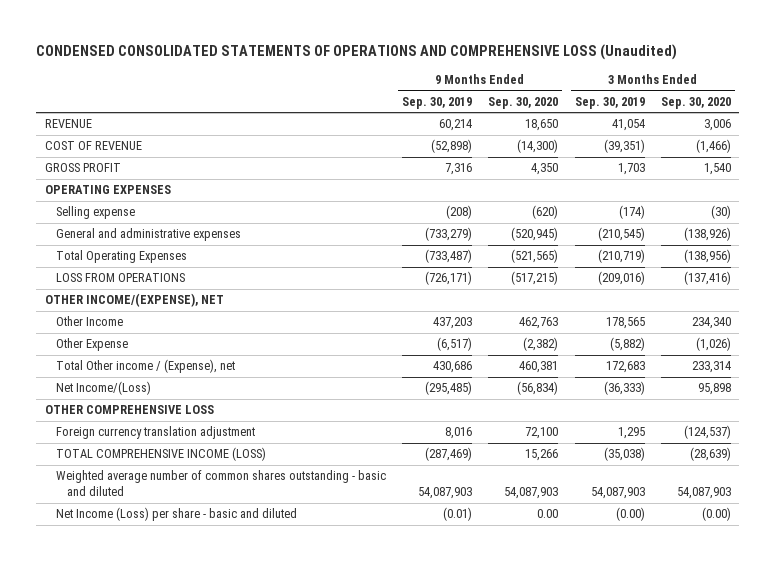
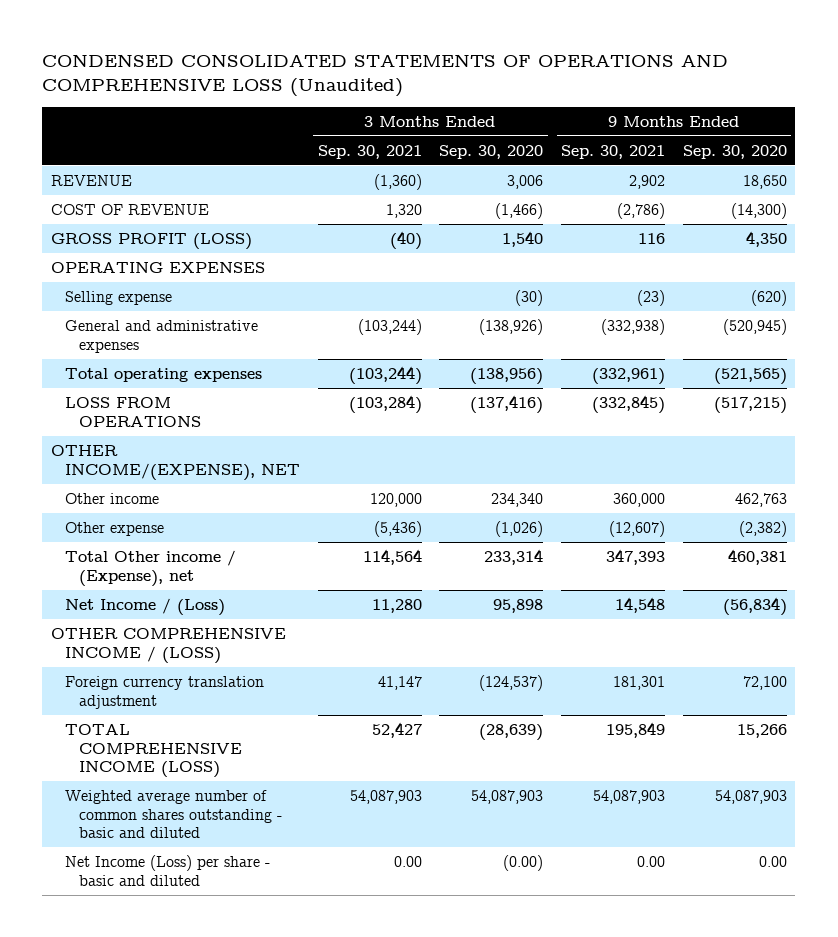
- | 9 Months Ended Sep. 30, 2019 | 9 Months Ended Sep. 30, 2020 | 3 Months Ended Sep. 30, 2019 | 3 Months Ended Sep. 30, 2020
+ | 3 Months Ended Sep. 30, 2021 | 3 Months Ended Sep. 30, 2020 | 9 Months Ended Sep. 30, 2021 | 9 Months Ended Sep. 30, 2020
- GROSS PROFIT | 7,316 | 4,350 | 1,703 | 1,540
+ GROSS PROFIT (LOSS) | (40) | 1,540 | 116 | 4,350
- Total Operating Expenses | (733,487) | (521,565) | (210,719) | (138,956)
+ Total operating expenses | (103,244) | (138,956) | (332,961) | (521,565)
- Other Income | 437,203 | 462,763 | 178,565 | 234,340
- Other Expense | (6,517) | (2,382) | (5,882) | (1,026)
+ Other income | 120,000 | 234,340 | 360,000 | 462,763
+ Other expense | (5,436) | (1,026) | (12,607) | (2,382)
- Net Income/(Loss) | (295,485) | (56,834) | (36,333) | 95,898
- OTHER COMPREHENSIVE LOSS
+ Net Income / (Loss) | 11,280 | 95,898 | 14,548 | (56,834)
+ OTHER COMPREHENSIVE INCOME / (LOSS)

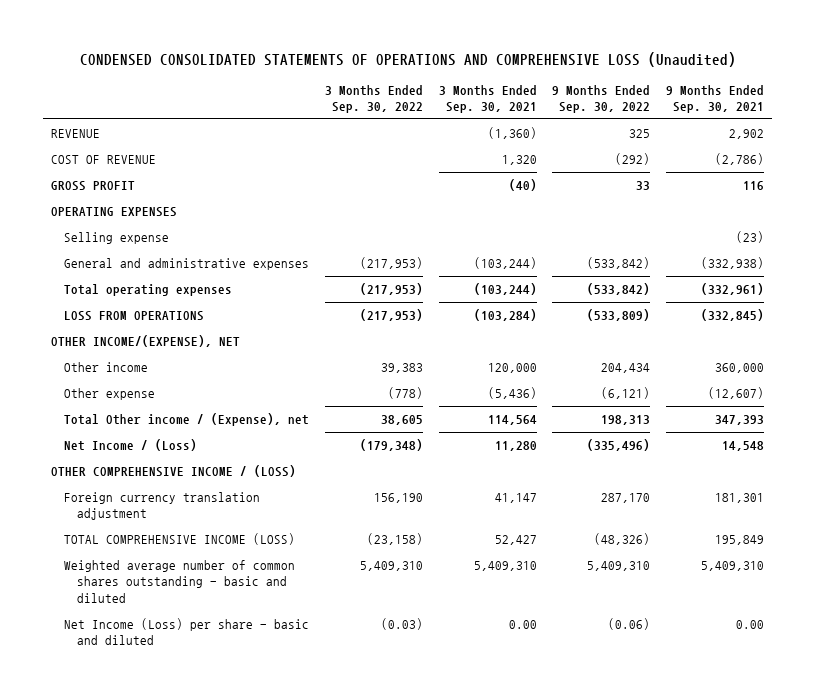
- | 3 Months Ended Sep. 30, 2021 | 3 Months Ended Sep. 30, 2020 | 9 Months Ended Sep. 30, 2021 | 9 Months Ended Sep. 30, 2020
+ | 3 Months Ended Sep. 30, 2022 | 3 Months Ended Sep. 30, 2021 | 9 Months Ended Sep. 30, 2022 | 9 Months Ended Sep. 30, 2021
- GROSS PROFIT (LOSS) | (40) | 1,540 | 116 | 4,350
+ GROSS PROFIT | | (40) | 33 | 116
- Weighted average number of common shares outstanding - basic and diluted | 54,087,903 | 54,087,903 | 54,087,903 | 54,087,903
+ Weighted average number of common shares outstanding - basic and diluted | 5,409,310 | 5,409,310 | 5,409,310 | 5,409,310

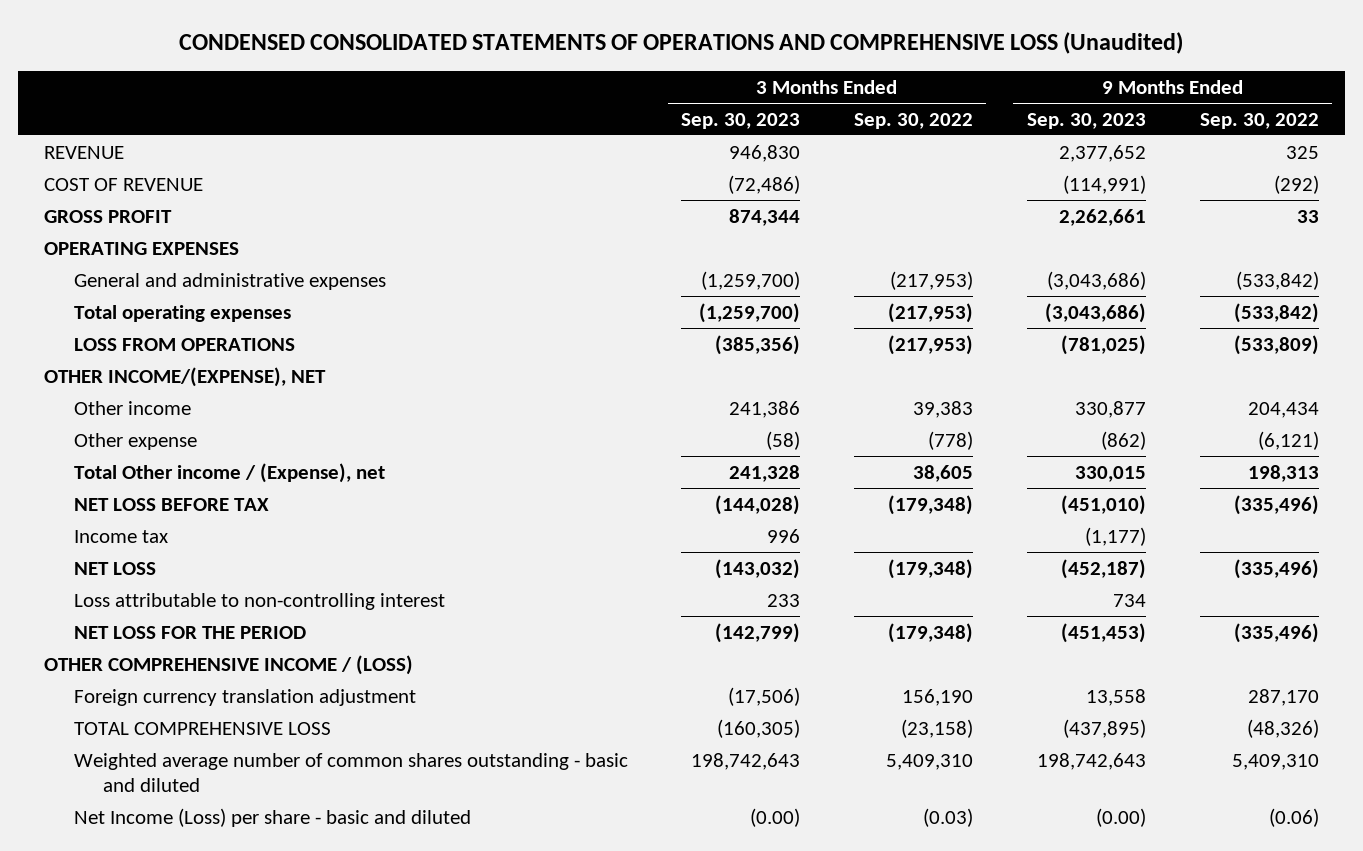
- | 3 Months Ended Sep. 30, 2022 | 3 Months Ended Sep. 30, 2021 | 9 Months Ended Sep. 30, 2022 | 9 Months Ended Sep. 30, 2021
+ | 3 Months Ended Sep. 30, 2023 | 3 Months Ended Sep. 30, 2022 | 9 Months Ended Sep. 30, 2023 | 9 Months Ended Sep. 30, 2022
- Selling expense | | | | (23)
- Net Income / (Loss) | (179,348) | 11,280 | (335,496) | 14,548
+ NET LOSS BEFORE TAX | (144,028) | (179,348) | (451,010) | (335,496)
+ Income tax | 996 | | (1,177) |
+ NET LOSS | (143,032) | (179,348) | (452,187) | (335,496)
+ Loss attributable to non-controlling interest | 233 | | 734 |
+ NET LOSS FOR THE PERIOD | (142,799) | (179,348) | (451,453) | (335,496)
- TOTAL COMPREHENSIVE INCOME (LOSS) | (23,158) | 52,427 | (48,326) | 195,849
+ TOTAL COMPREHENSIVE LOSS | (160,305) | (23,158) | (437,895) | (48,326)

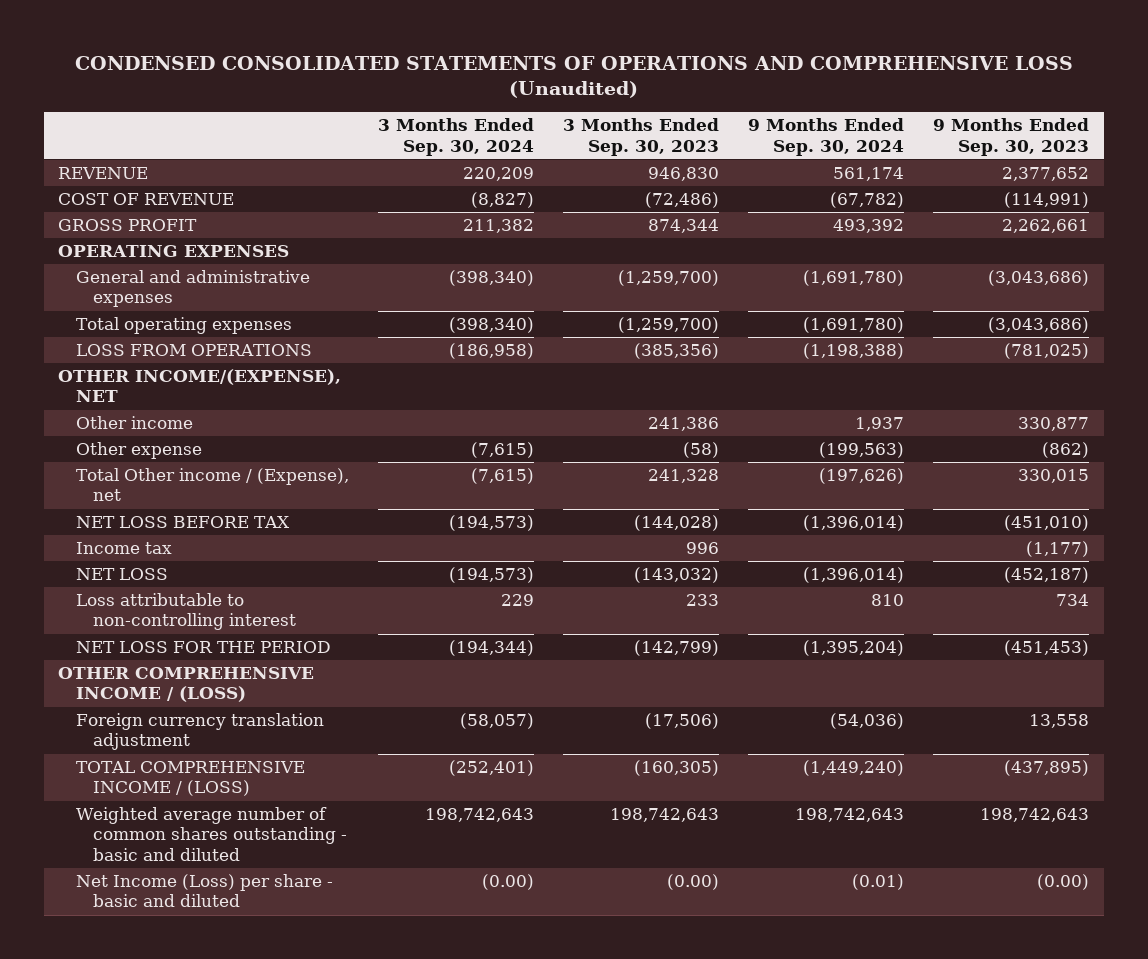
- | 3 Months Ended Sep. 30, 2023 | 3 Months Ended Sep. 30, 2022 | 9 Months Ended Sep. 30, 2023 | 9 Months Ended Sep. 30, 2022
+ | 3 Months Ended Sep. 30, 2024 | 3 Months Ended Sep. 30, 2023 | 9 Months Ended Sep. 30, 2024 | 9 Months Ended Sep. 30, 2023
- TOTAL COMPREHENSIVE LOSS | (160,305) | (23,158) | (437,895) | (48,326)
+ TOTAL COMPREHENSIVE INCOME / (LOSS) | (252,401) | (160,305) | (1,449,240) | (437,895)

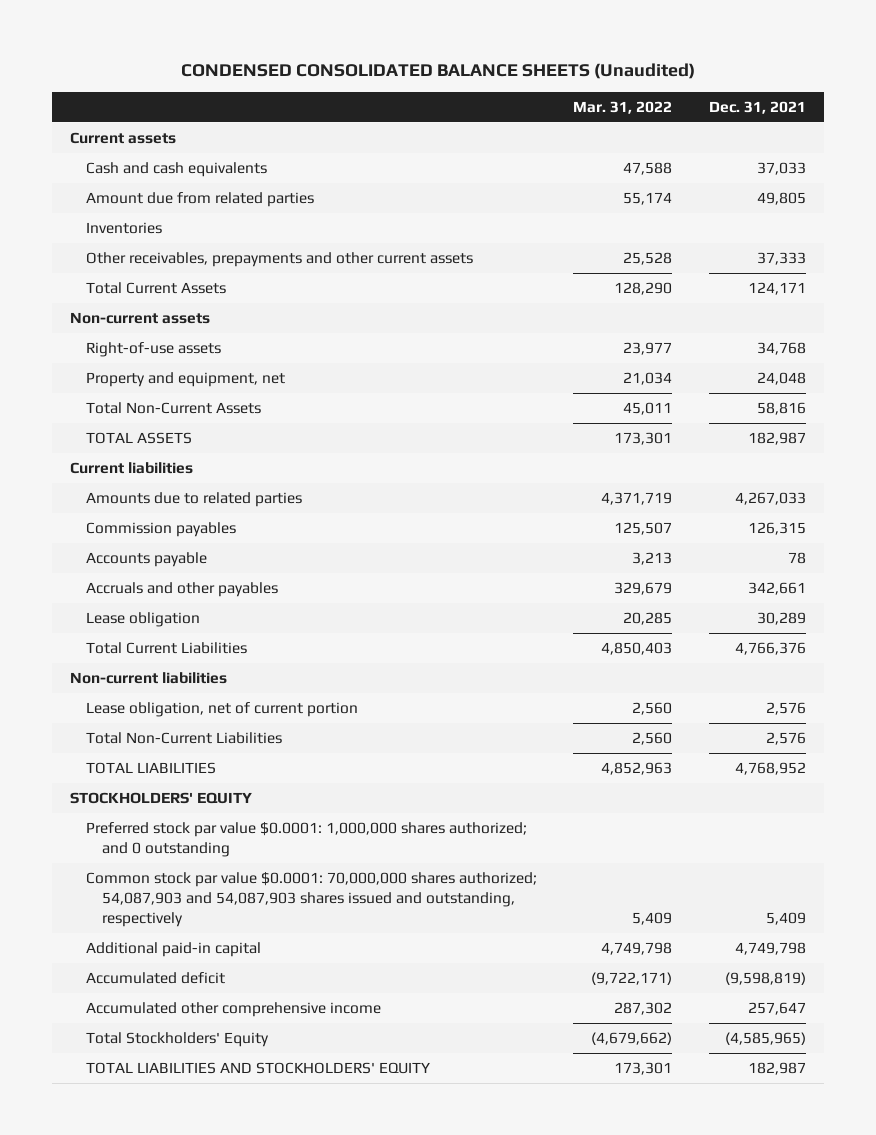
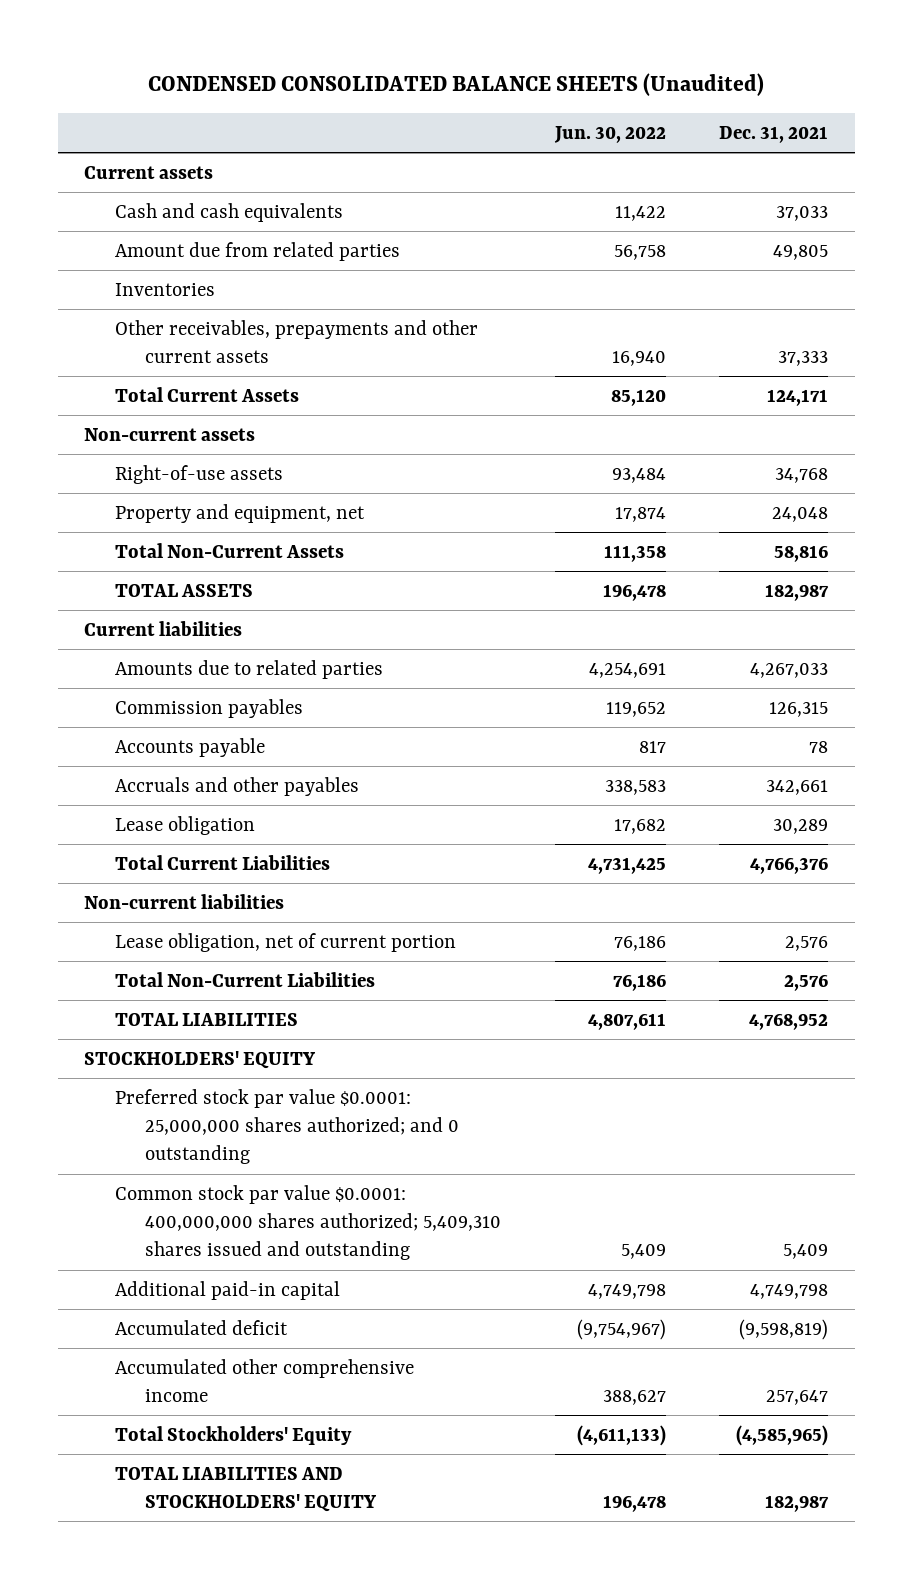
- | Mar. 31, 2022 | Dec. 31, 2021
+ | Jun. 30, 2022 | Dec. 31, 2021
- Preferred stock par value $0.0001: 1,000,000 shares authorized; and 0 outstanding
- Common stock par value $0.0001: 70,000,000 shares authorized; 54,087,903 and 54,087,903 shares issued and outstanding, respectively | 5,409 | 5,409
+ Preferred stock par value $0.0001: 25,000,000 shares authorized; and 0 outstanding
+ Common stock par value $0.0001: 400,000,000 shares authorized; 5,409,310 shares issued and outstanding | 5,409 | 5,409

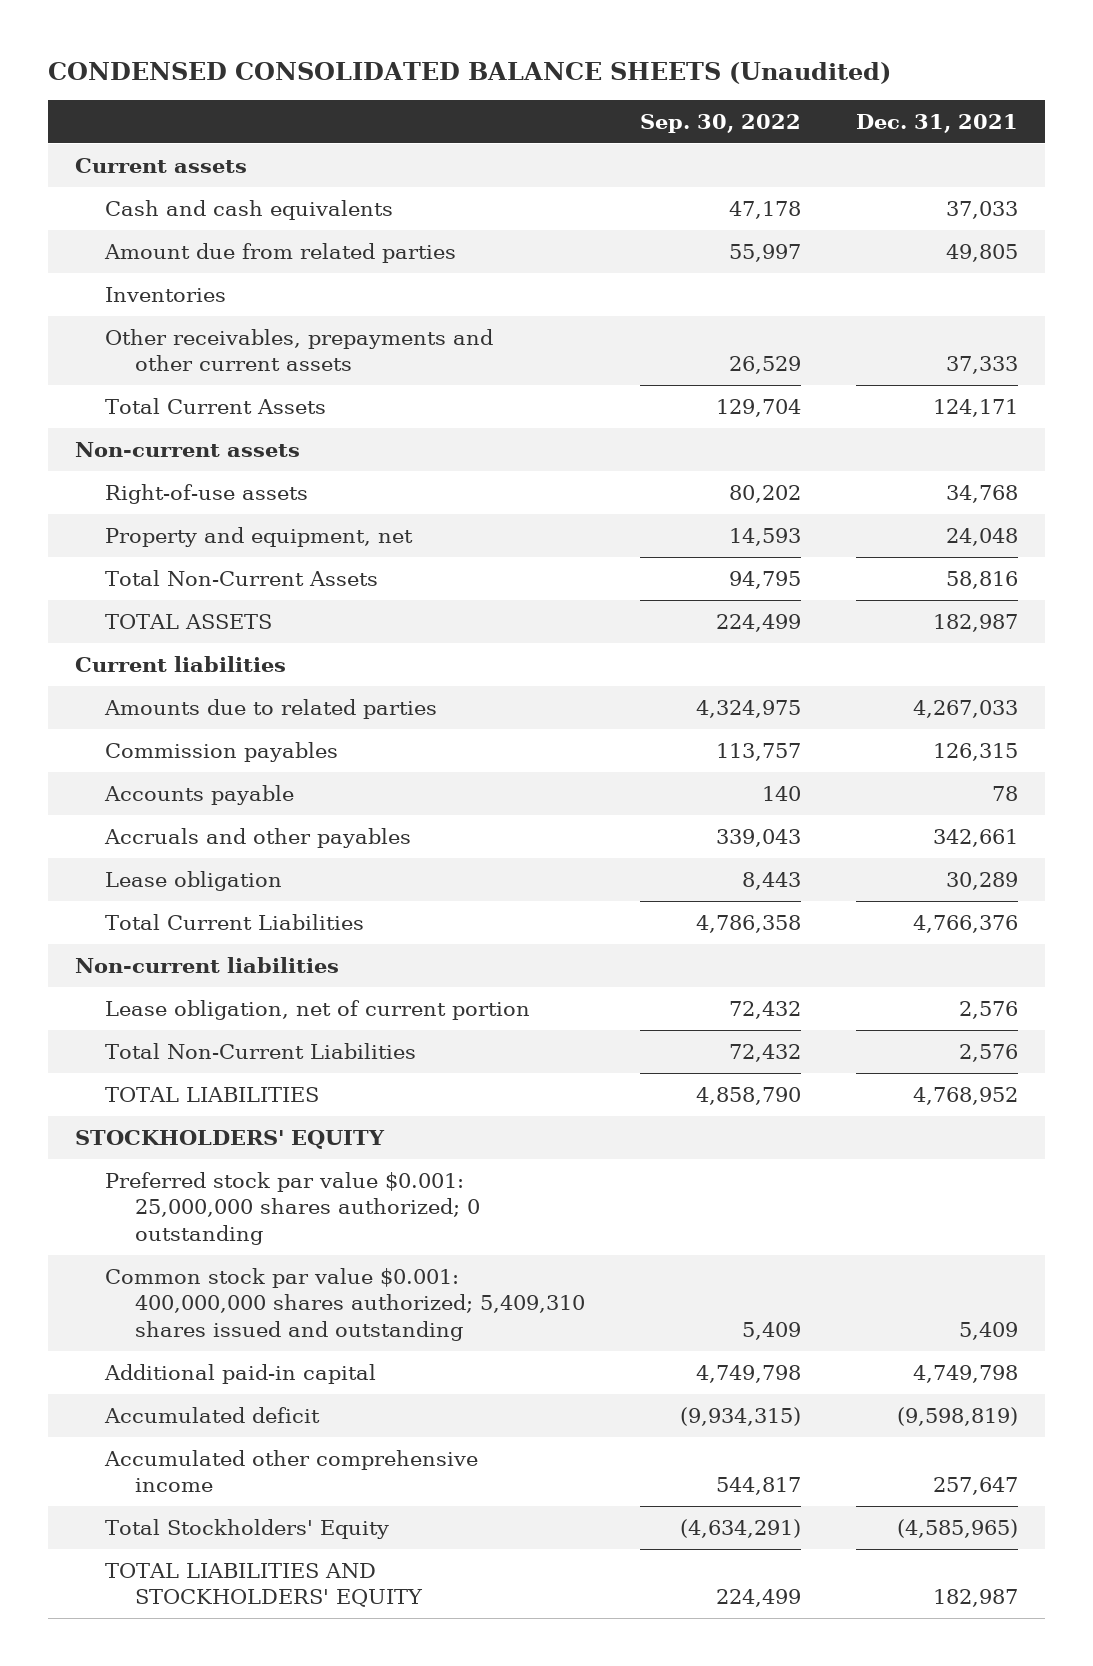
- | Jun. 30, 2022 | Dec. 31, 2021
+ | Sep. 30, 2022 | Dec. 31, 2021
- Preferred stock par value $0.0001: 25,000,000 shares authorized; and 0 outstanding
- Common stock par value $0.0001: 400,000,000 shares authorized; 5,409,310 shares issued and outstanding | 5,409 | 5,409
+ Preferred stock par value $0.001: 25,000,000 shares authorized; 0 outstanding
+ Common stock par value $0.001: 400,000,000 shares authorized; 5,409,310 shares issued and outstanding | 5,409 | 5,409

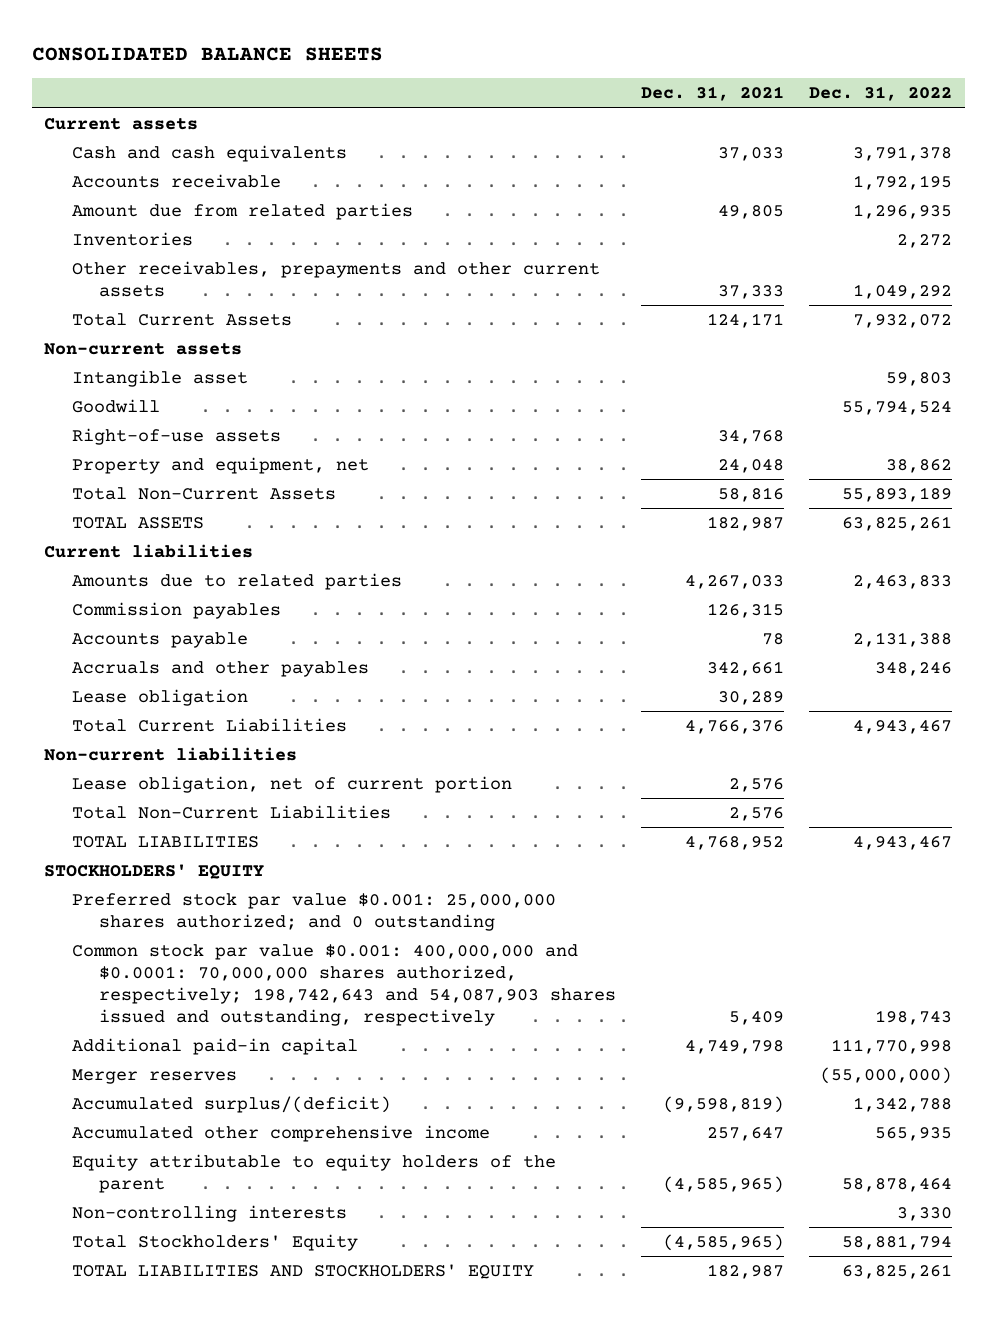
- CONDENSED CONSOLIDATED BALANCE SHEETS (Unaudited)
+ CONSOLIDATED BALANCE SHEETS
- | Sep. 30, 2022 | Dec. 31, 2021
+ | Dec. 31, 2021 | Dec. 31, 2022
+ Accounts receivable | | 1,792,195
+ Intangible asset | | 59,803
+ Goodwill | | 55,794,524
- Preferred stock par value $0.001: 25,000,000 shares authorized; 0 outstanding
- Common stock par value $0.001: 400,000,000 shares authorized; 5,409,310 shares issued and outstanding | 5,409 | 5,409
+ Preferred stock par value $0.001: 25,000,000 shares authorized; and 0 outstanding
+ Common stock par value $0.001: 400,000,000 and $0.0001: 70,000,000 shares authorized, respectively; 198,742,643 and 54,087,903 shares issued and outstanding, respectively | 5,409 | 198,743
- Accumulated deficit | (9,934,315) | (9,598,819)
+ Merger reserves | | (55,000,000)
+ Accumulated surplus/(deficit) | (9,598,819) | 1,342,788
+ Equity attributable to equity holders of the parent | (4,585,965) | 58,878,464
+ Non-controlling interests | | 3,330

